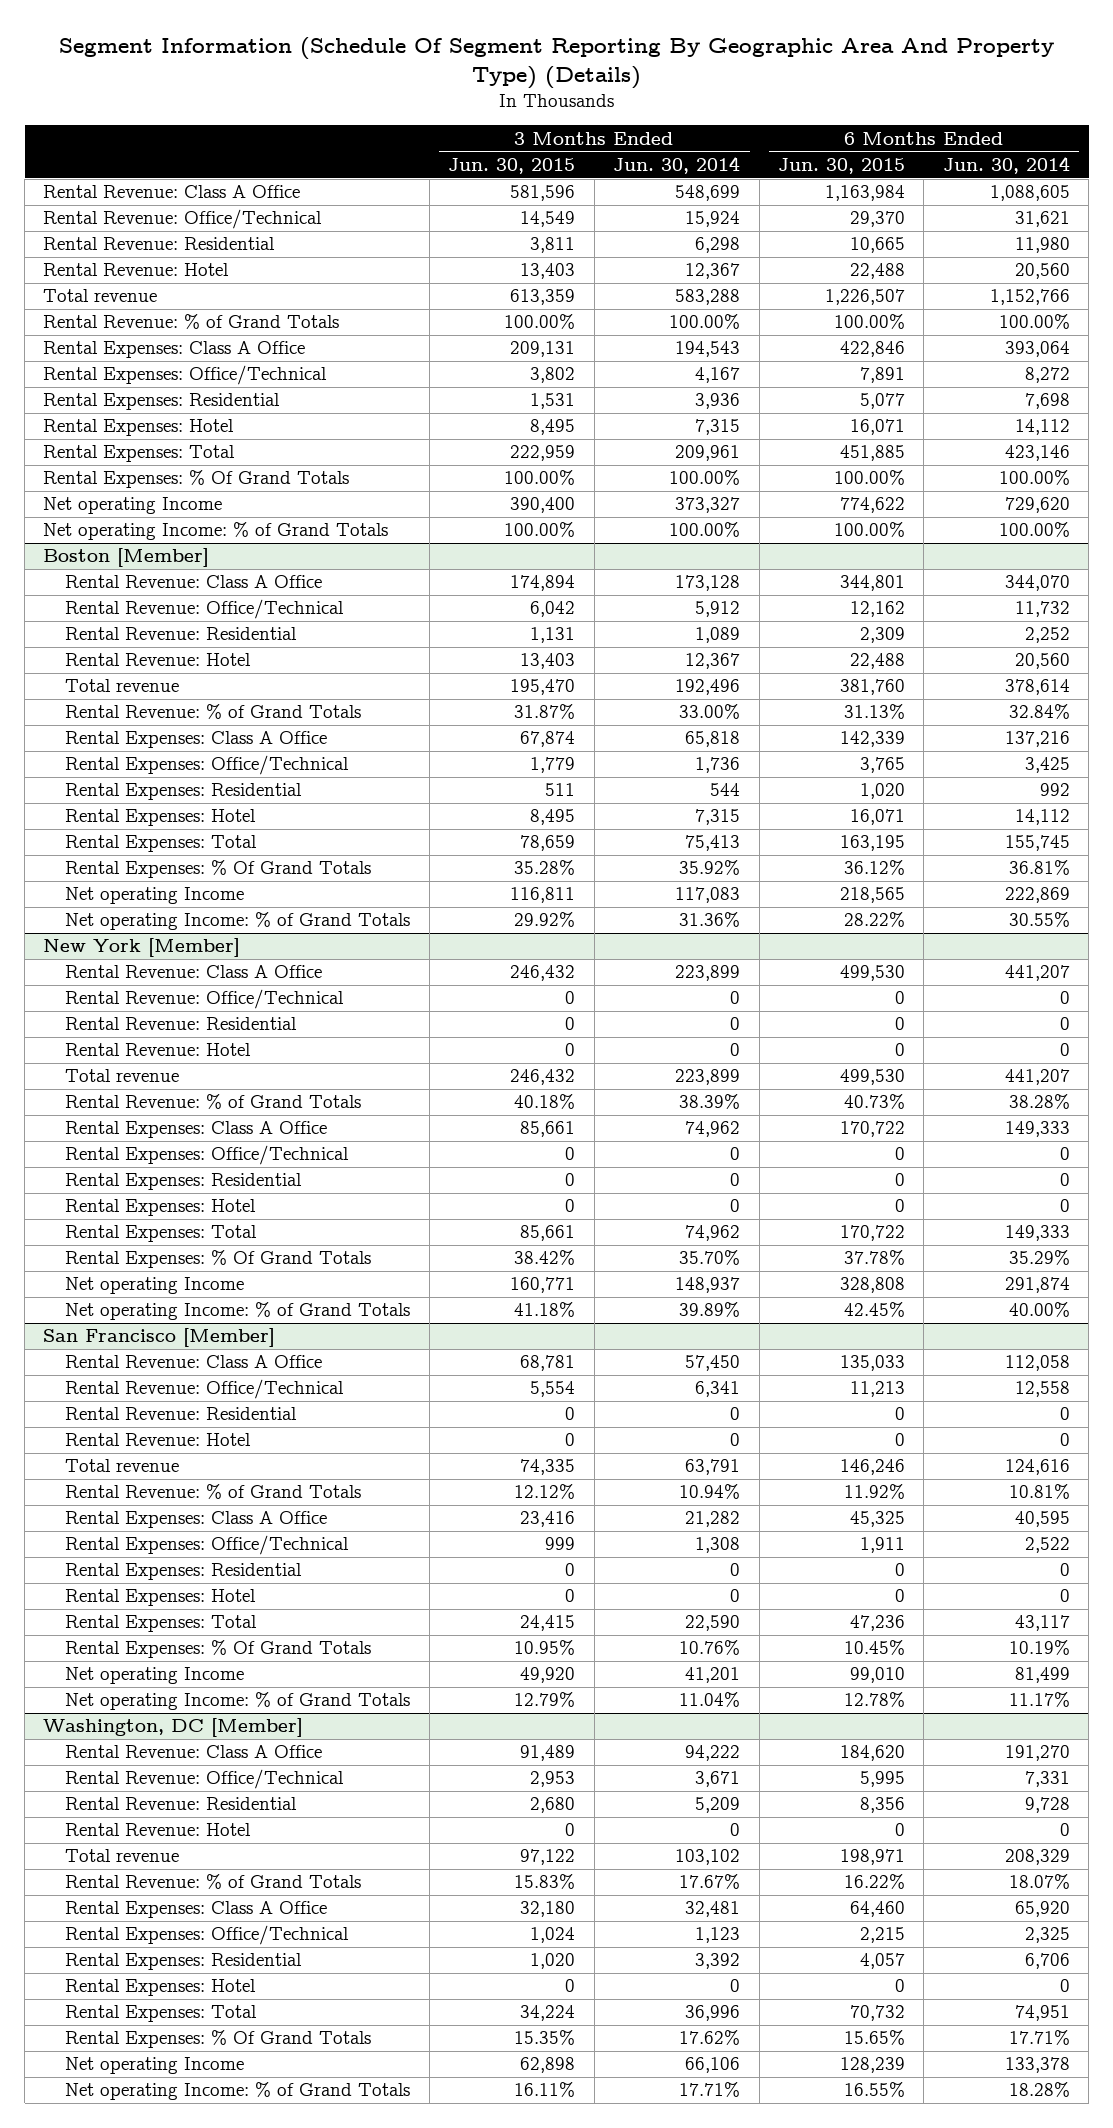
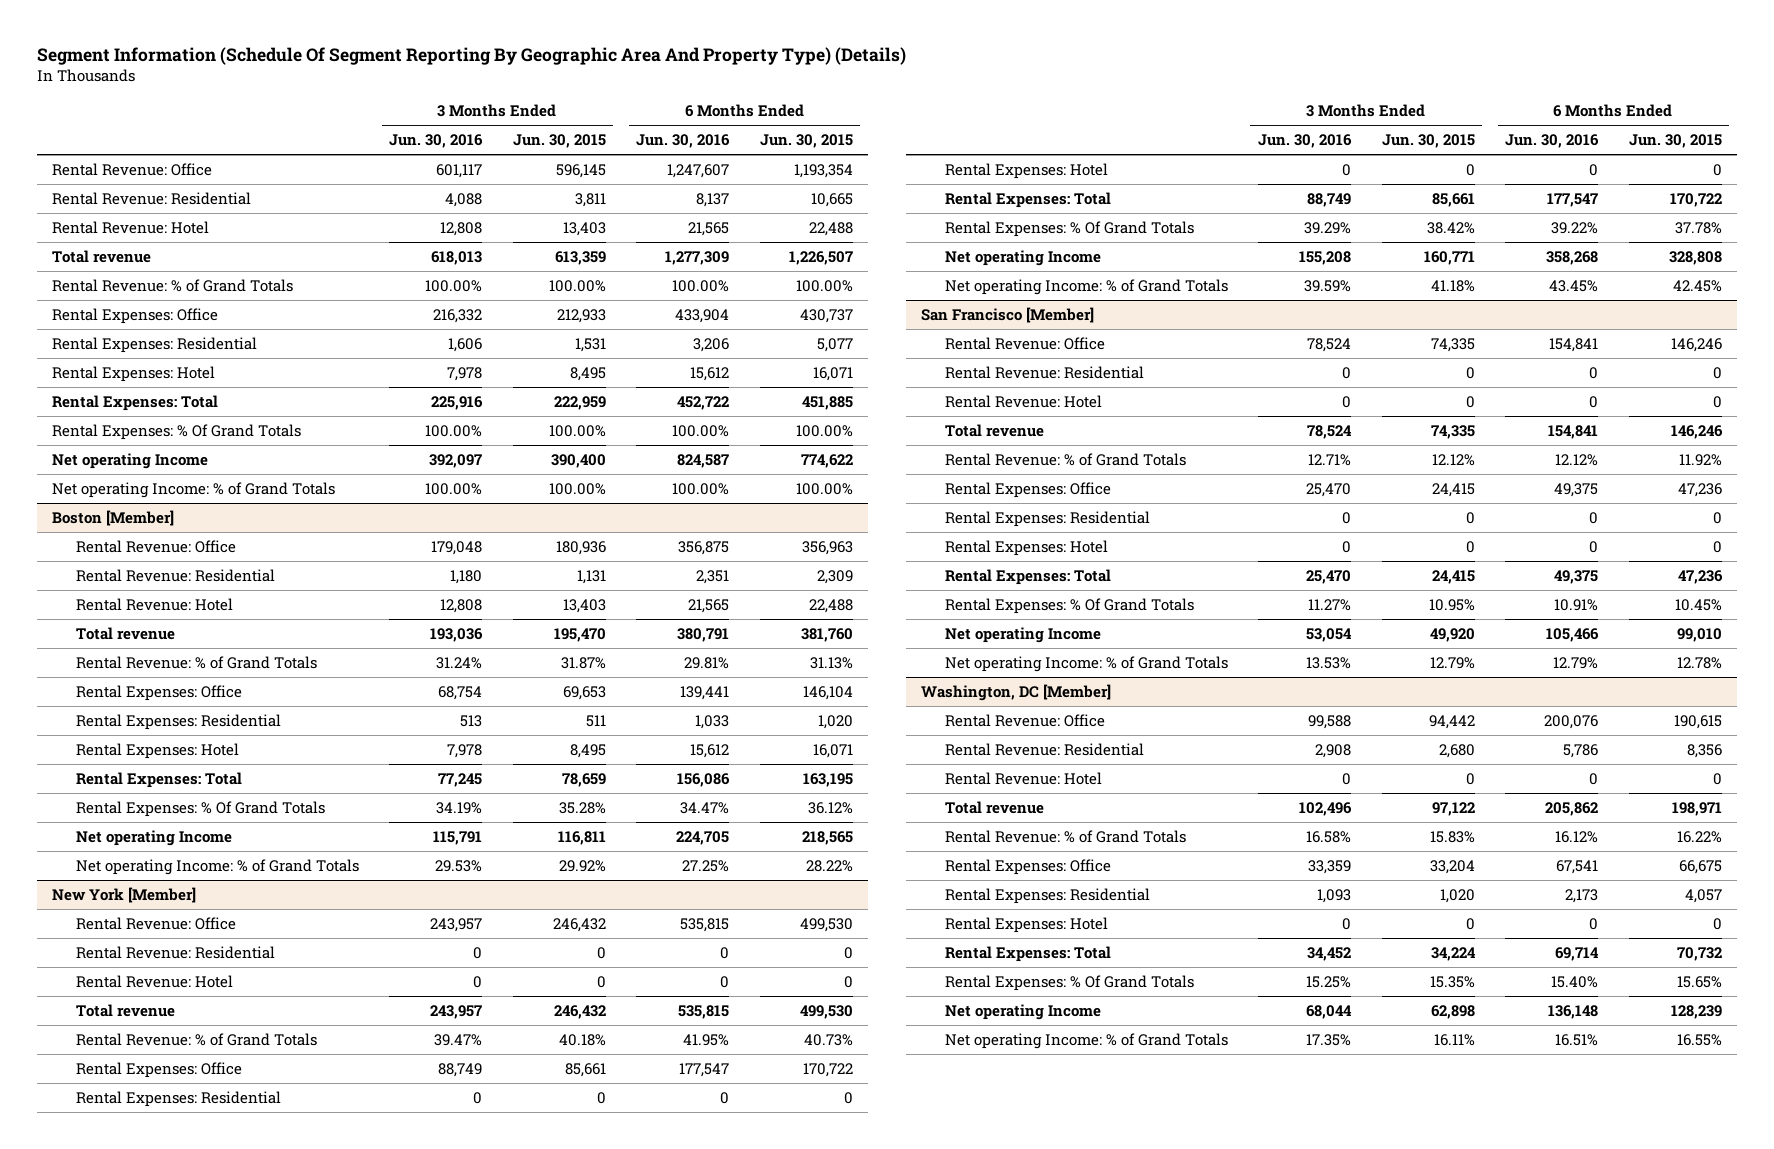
- | 3 Months Ended Jun. 30, 2015 | 3 Months Ended Jun. 30, 2014 | 6 Months Ended Jun. 30, 2015 | 6 Months Ended Jun. 30, 2014
+ | 3 Months Ended Jun. 30, 2016 | 3 Months Ended Jun. 30, 2015 | 6 Months Ended Jun. 30, 2016 | 6 Months Ended Jun. 30, 2015
- Rental Revenue: Class A Office | 581,596 | 548,699 | 1,163,984 | 1,088,605
- Rental Revenue: Office/Technical | 14,549 | 15,924 | 29,370 | 31,621
+ Rental Revenue: Office | 601,117 | 596,145 | 1,247,607 | 1,193,354
- Rental Expenses: Class A Office | 209,131 | 194,543 | 422,846 | 393,064
- Rental Expenses: Office/Technical | 3,802 | 4,167 | 7,891 | 8,272
+ Rental Expenses: Office | 216,332 | 212,933 | 433,904 | 430,737
@ Boston [Member]
- Rental Revenue: Class A Office | 174,894 | 173,128 | 344,801 | 344,070
- Rental Revenue: Office/Technical | 6,042 | 5,912 | 12,162 | 11,732
+ Rental Revenue: Office | 179,048 | 180,936 | 356,875 | 356,963
- Rental Expenses: Class A Office | 67,874 | 65,818 | 142,339 | 137,216
- Rental Expenses: Office/Technical | 1,779 | 1,736 | 3,765 | 3,425
+ Rental Expenses: Office | 68,754 | 69,653 | 139,441 | 146,104
@ New York [Member]
- Rental Revenue: Class A Office | 246,432 | 223,899 | 499,530 | 441,207
- Rental Revenue: Office/Technical | 0 | 0 | 0 | 0
+ Rental Revenue: Office | 243,957 | 246,432 | 535,815 | 499,530
- Rental Expenses: Class A Office | 85,661 | 74,962 | 170,722 | 149,333
- Rental Expenses: Office/Technical | 0 | 0 | 0 | 0
+ Rental Expenses: Office | 88,749 | 85,661 | 177,547 | 170,722
@ San Francisco [Member]
- Rental Revenue: Class A Office | 68,781 | 57,450 | 135,033 | 112,058
- Rental Revenue: Office/Technical | 5,554 | 6,341 | 11,213 | 12,558
+ Rental Revenue: Office | 78,524 | 74,335 | 154,841 | 146,246
- Rental Expenses: Class A Office | 23,416 | 21,282 | 45,325 | 40,595
- Rental Expenses: Office/Technical | 999 | 1,308 | 1,911 | 2,522
+ Rental Expenses: Office | 25,470 | 24,415 | 49,375 | 47,236
@ Washington, DC [Member]
- Rental Revenue: Class A Office | 91,489 | 94,222 | 184,620 | 191,270
- Rental Revenue: Office/Technical | 2,953 | 3,671 | 5,995 | 7,331
+ Rental Revenue: Office | 99,588 | 94,442 | 200,076 | 190,615
- Rental Expenses: Class A Office | 32,180 | 32,481 | 64,460 | 65,920
- Rental Expenses: Office/Technical | 1,024 | 1,123 | 2,215 | 2,325
+ Rental Expenses: Office | 33,359 | 33,204 | 67,541 | 66,675

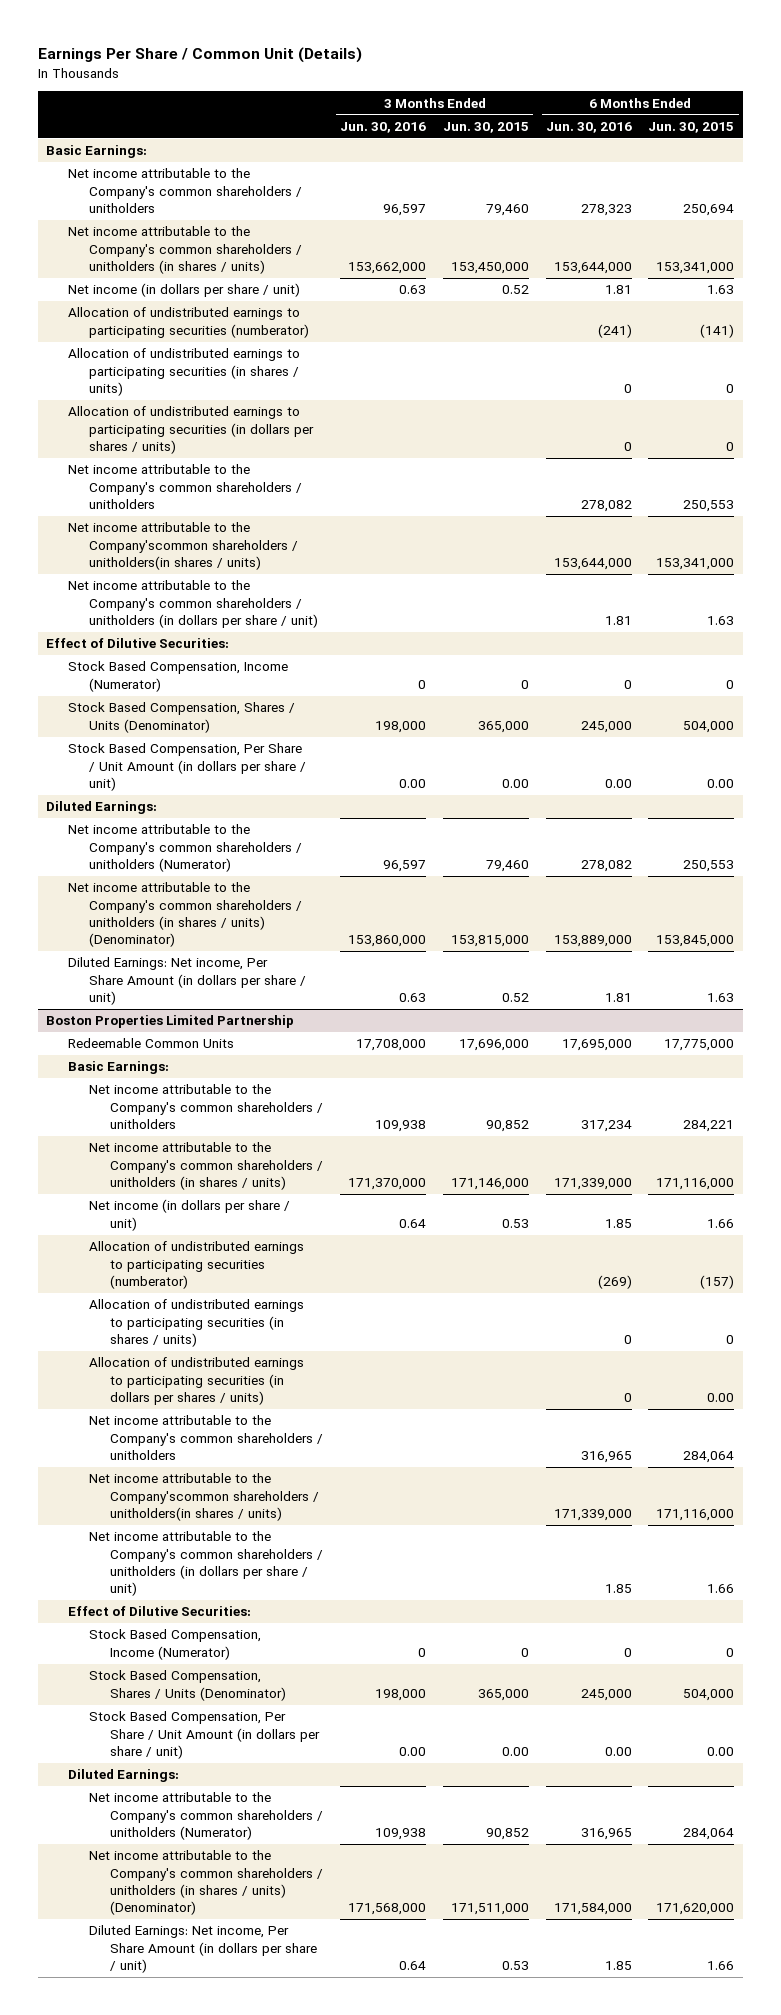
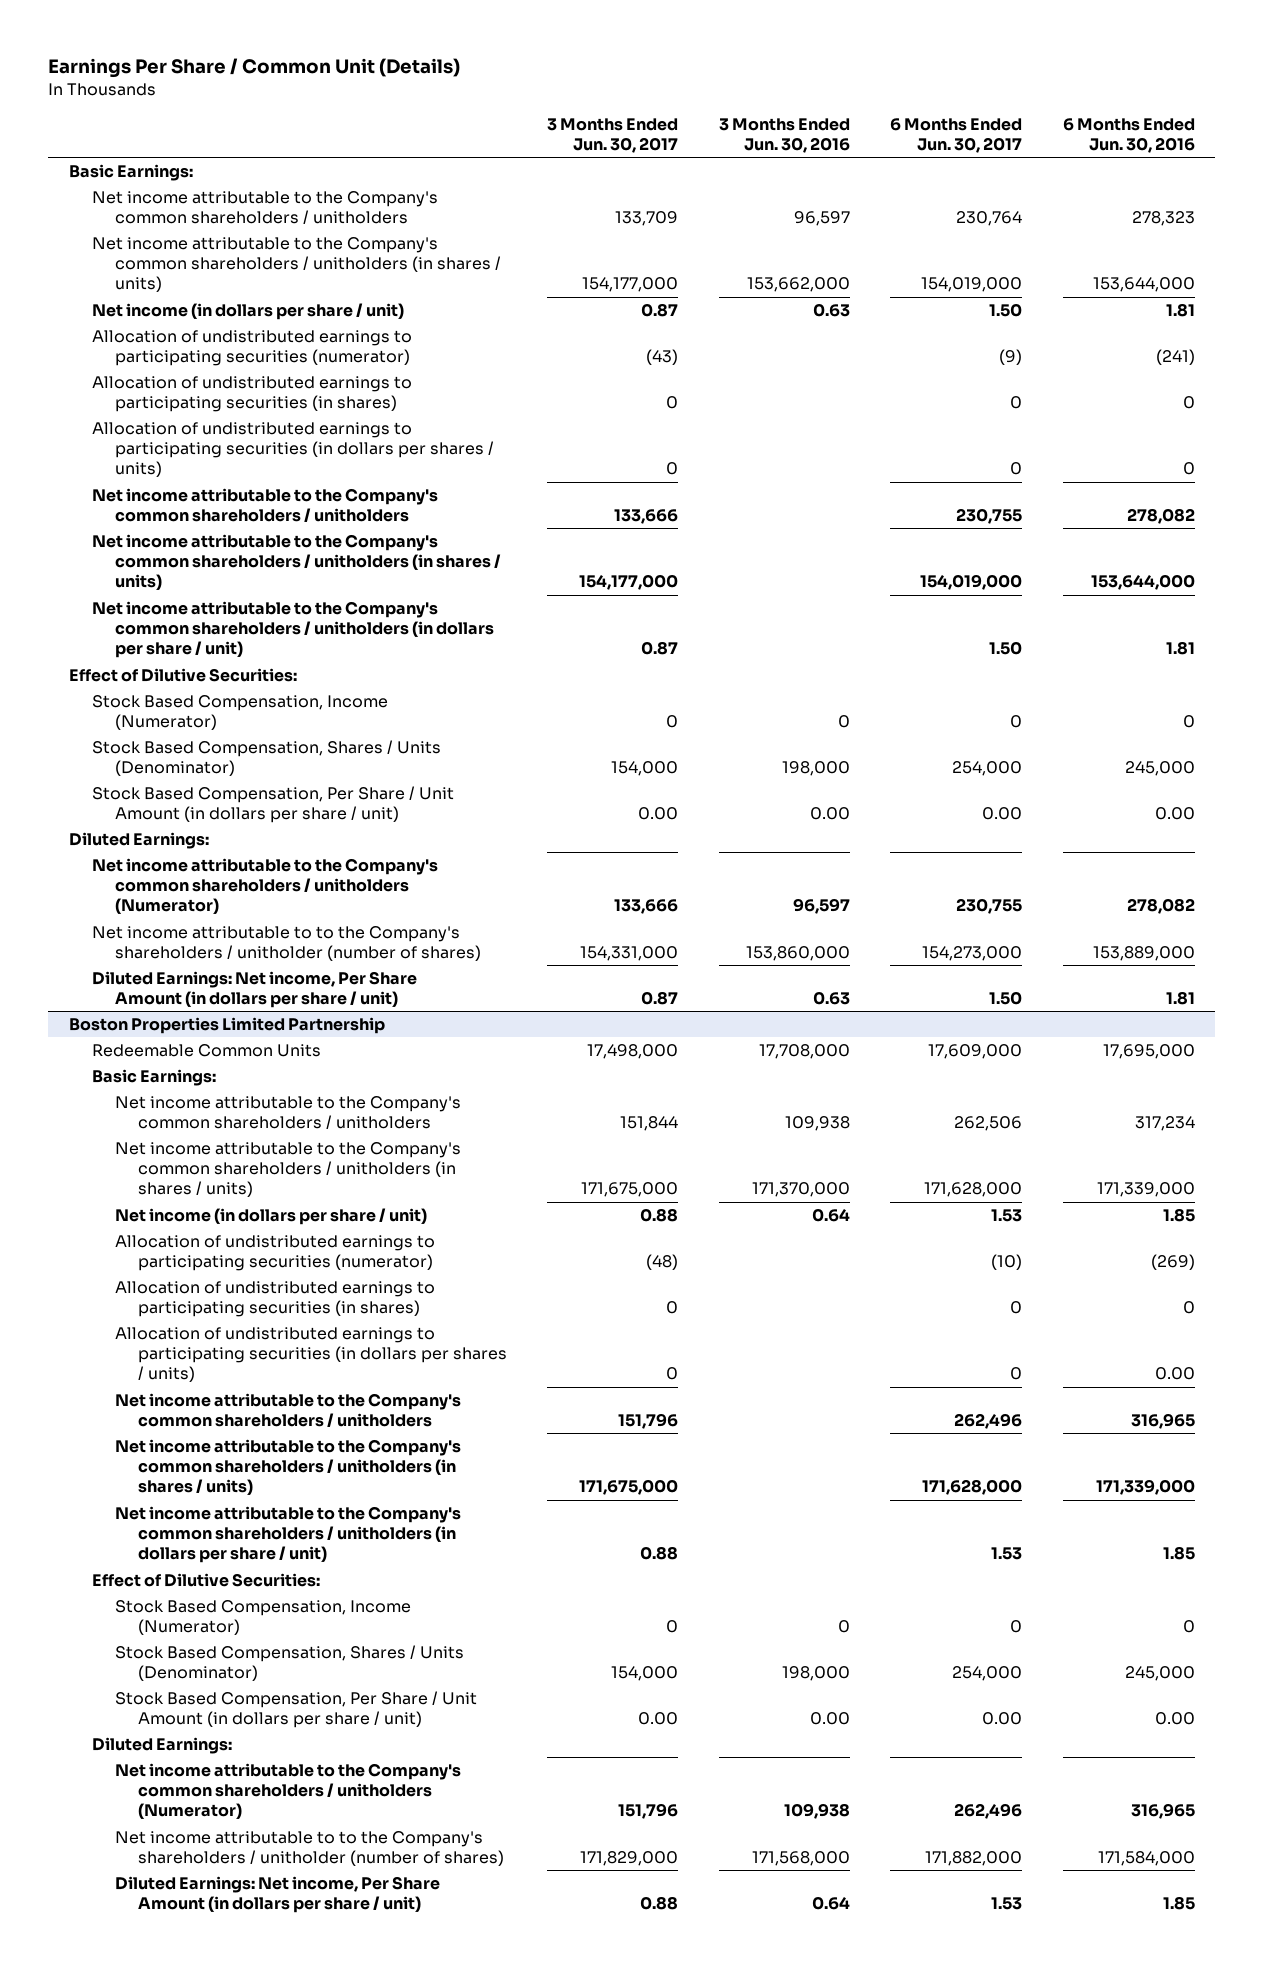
- | 3 Months Ended Jun. 30, 2016 | 3 Months Ended Jun. 30, 2015 | 6 Months Ended Jun. 30, 2016 | 6 Months Ended Jun. 30, 2015
+ | 3 Months Ended Jun. 30, 2017 | 3 Months Ended Jun. 30, 2016 | 6 Months Ended Jun. 30, 2017 | 6 Months Ended Jun. 30, 2016
- Allocation of undistributed earnings to participating securities (numberator) | | | (241) | (141)
- Allocation of undistributed earnings to participating securities (in shares / units) | | | 0 | 0
+ Allocation of undistributed earnings to participating securities (numerator) | (43) | | (9) | (241)
+ Allocation of undistributed earnings to participating securities (in shares) | 0 | | 0 | 0
- Net income attributable to the Company'scommon shareholders / unitholders(in shares / units) | | | 153,644,000 | 153,341,000
+ Net income attributable to the Company's common shareholders / unitholders (in shares / units) | 154,177,000 | | 154,019,000 | 153,644,000
- Net income attributable to the Company's common shareholders / unitholders (in shares / units) (Denominator) | 153,860,000 | 153,815,000 | 153,889,000 | 153,845,000
+ Net income attributable to to the Company's shareholders / unitholder (number of shares) | 154,331,000 | 153,860,000 | 154,273,000 | 153,889,000
@ Boston Properties Limited Partnership
- Allocation of undistributed earnings to participating securities (numberator) | | | (269) | (157)
- Allocation of undistributed earnings to participating securities (in shares / units) | | | 0 | 0
- Allocation of undistributed earnings to participating securities (in dollars per shares / units) | | | 0 | 0.00
+ Allocation of undistributed earnings to participating securities (numerator) | (48) | | (10) | (269)
+ Allocation of undistributed earnings to participating securities (in shares) | 0 | | 0 | 0
+ Allocation of undistributed earnings to participating securities (in dollars per shares / units) | 0 | | 0 | 0.00
- Net income attributable to the Company'scommon shareholders / unitholders(in shares / units) | | | 171,339,000 | 171,116,000
+ Net income attributable to the Company's common shareholders / unitholders (in shares / units) | 171,675,000 | | 171,628,000 | 171,339,000
- Net income attributable to the Company's common shareholders / unitholders (in shares / units) (Denominator) | 171,568,000 | 171,511,000 | 171,584,000 | 171,620,000
+ Net income attributable to to the Company's shareholders / unitholder (number of shares) | 171,829,000 | 171,568,000 | 171,882,000 | 171,584,000

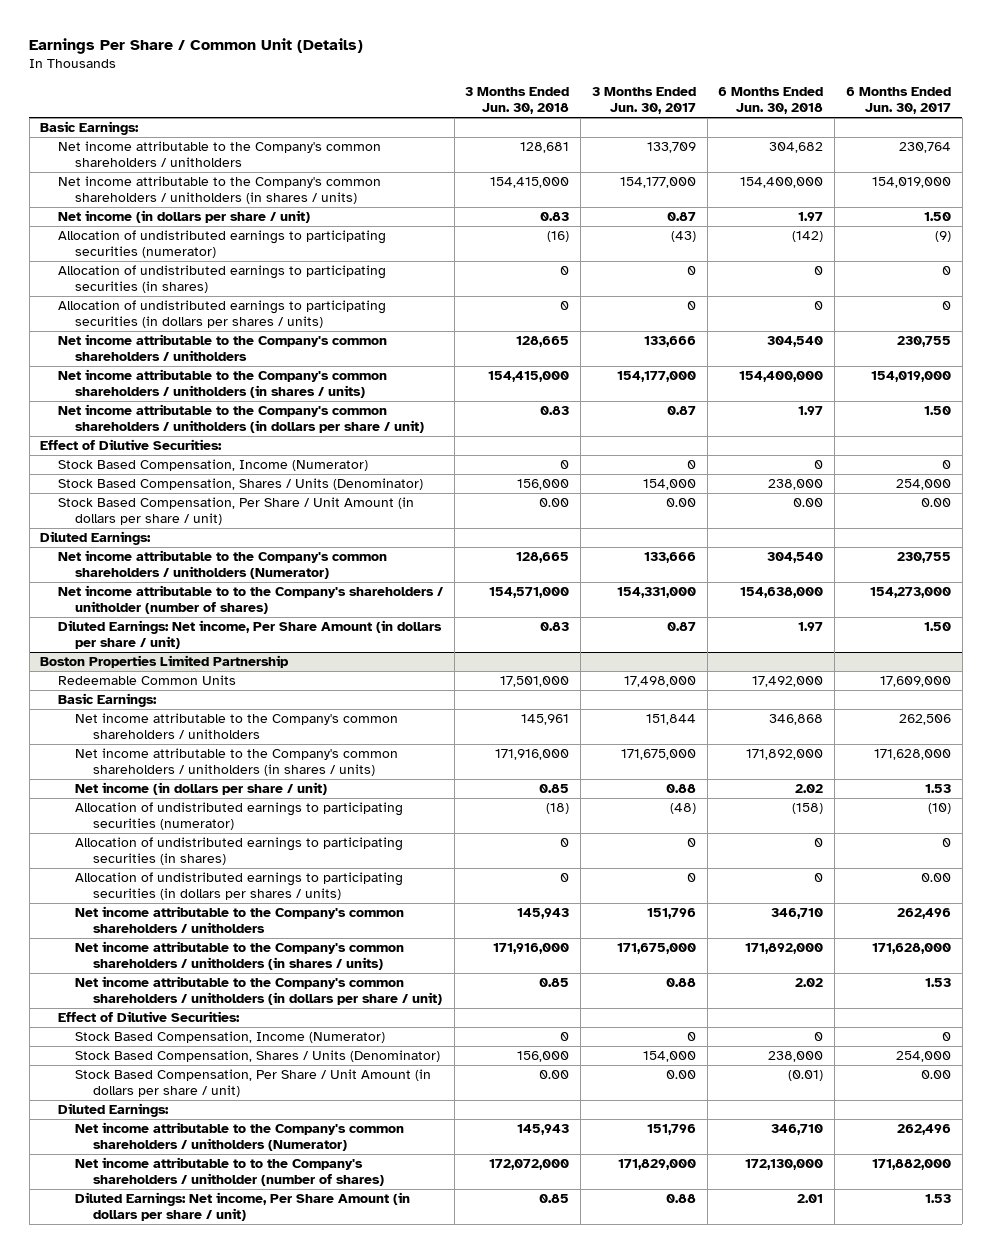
- | 3 Months Ended Jun. 30, 2017 | 3 Months Ended Jun. 30, 2016 | 6 Months Ended Jun. 30, 2017 | 6 Months Ended Jun. 30, 2016
+ | 3 Months Ended Jun. 30, 2018 | 3 Months Ended Jun. 30, 2017 | 6 Months Ended Jun. 30, 2018 | 6 Months Ended Jun. 30, 2017
@ Boston Properties Limited Partnership
- Allocation of undistributed earnings to participating securities (in dollars per shares / units) | 0 | | 0 | 0.00
+ Allocation of undistributed earnings to participating securities (in dollars per shares / units) | 0 | 0 | 0 | 0.00

